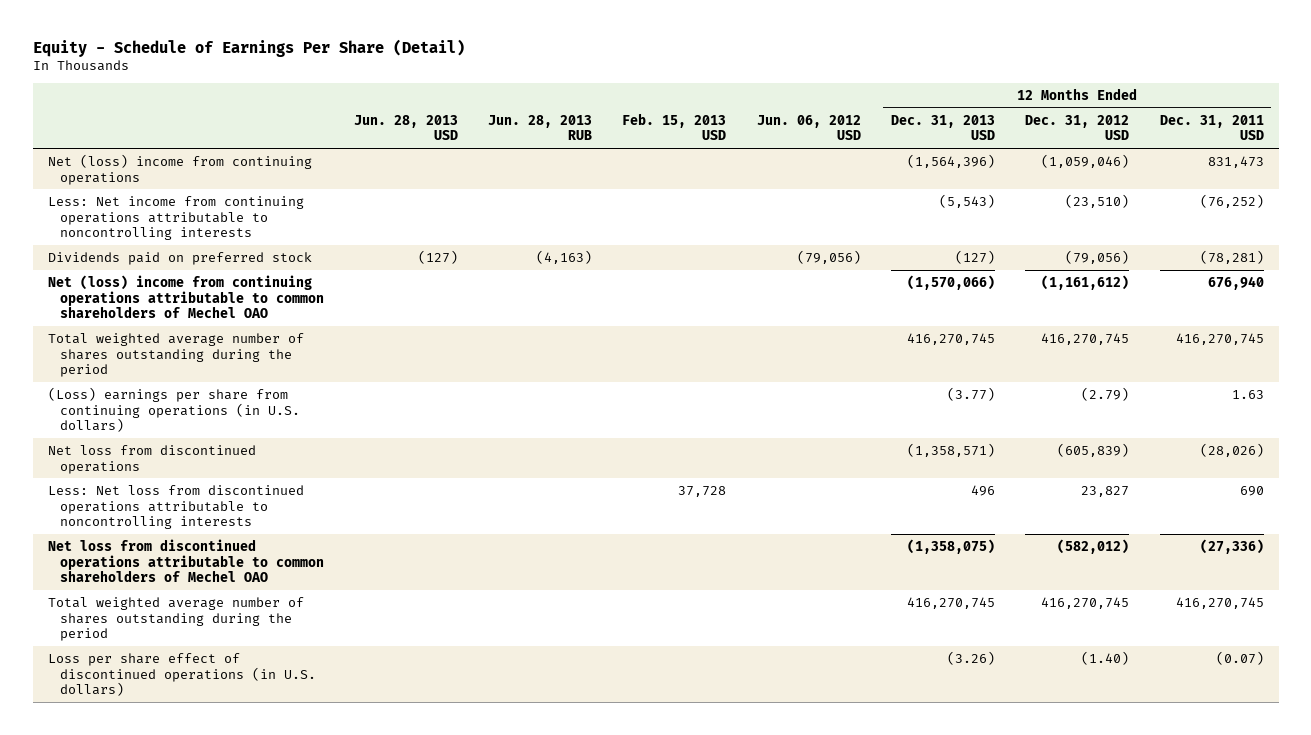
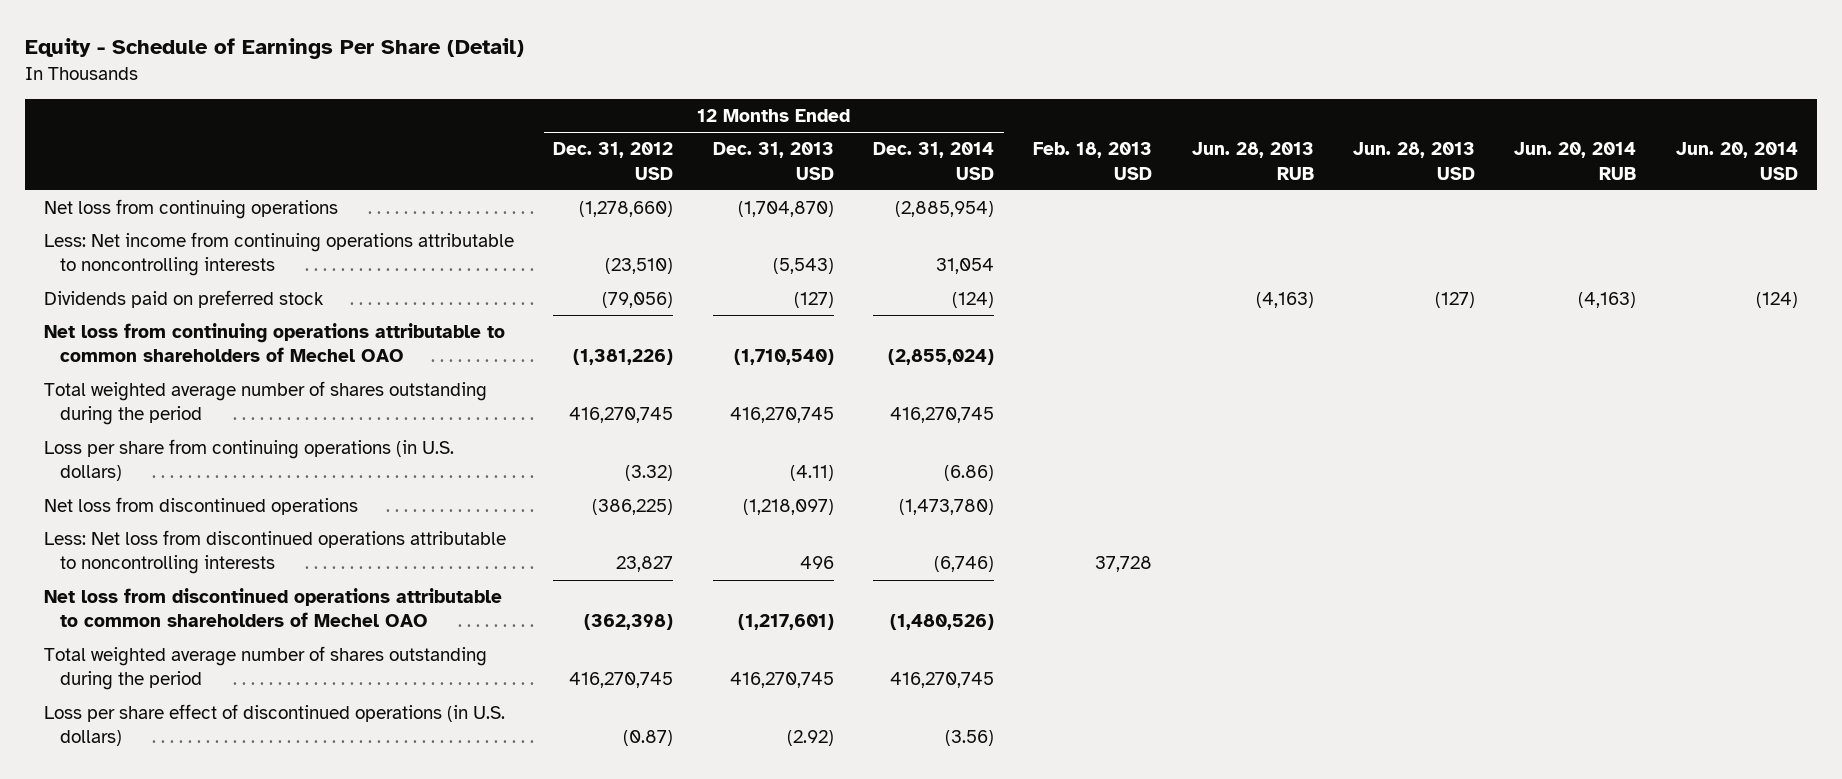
- | Jun. 28, 2013 USD | Jun. 28, 2013 RUB | Feb. 15, 2013 USD | Jun. 06, 2012 USD | 12 Months Ended Dec. 31, 2013 USD | 12 Months Ended Dec. 31, 2012 USD | 12 Months Ended Dec. 31, 2011 USD
+ | 12 Months Ended Dec. 31, 2012 USD | 12 Months Ended Dec. 31, 2013 USD | 12 Months Ended Dec. 31, 2014 USD | Feb. 18, 2013 USD | Jun. 28, 2013 RUB | Jun. 28, 2013 USD | Jun. 20, 2014 RUB | Jun. 20, 2014 USD
- Net (loss) income from continuing operations | | | | | (1,564,396) | (1,059,046) | 831,473
+ Net loss from continuing operations | (1,278,660) | (1,704,870) | (2,885,954) | | | | |
- Net (loss) income from continuing operations attributable to common shareholders of Mechel OAO | | | | | (1,570,066) | (1,161,612) | 676,940
+ Net loss from continuing operations attributable to common shareholders of Mechel OAO | (1,381,226) | (1,710,540) | (2,855,024) | | | | |
- (Loss) earnings per share from continuing operations (in U.S. dollars) | | | | | (3.77) | (2.79) | 1.63
- Net loss from discontinued operations | | | | | (1,358,571) | (605,839) | (28,026)
+ Loss per share from continuing operations (in U.S. dollars) | (3.32) | (4.11) | (6.86) | | | | |
+ Net loss from discontinued operations | (386,225) | (1,218,097) | (1,473,780) | | | | |
- Net loss from discontinued operations attributable to common shareholders of Mechel OAO | | | | | (1,358,075) | (582,012) | (27,336)
+ Net loss from discontinued operations attributable to common shareholders of Mechel OAO | (362,398) | (1,217,601) | (1,480,526) | | | | |
- Loss per share effect of discontinued operations (in U.S. dollars) | | | | | (3.26) | (1.40) | (0.07)
+ Loss per share effect of discontinued operations (in U.S. dollars) | (0.87) | (2.92) | (3.56) | | | | |

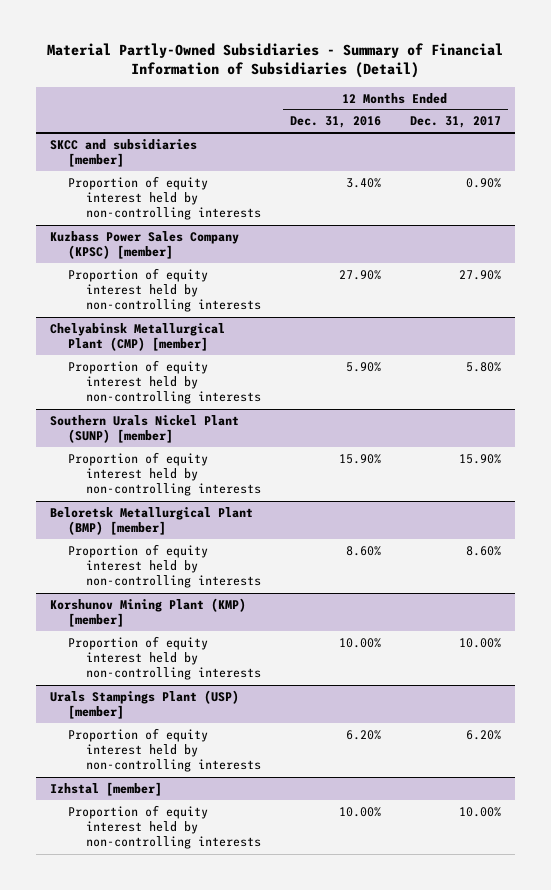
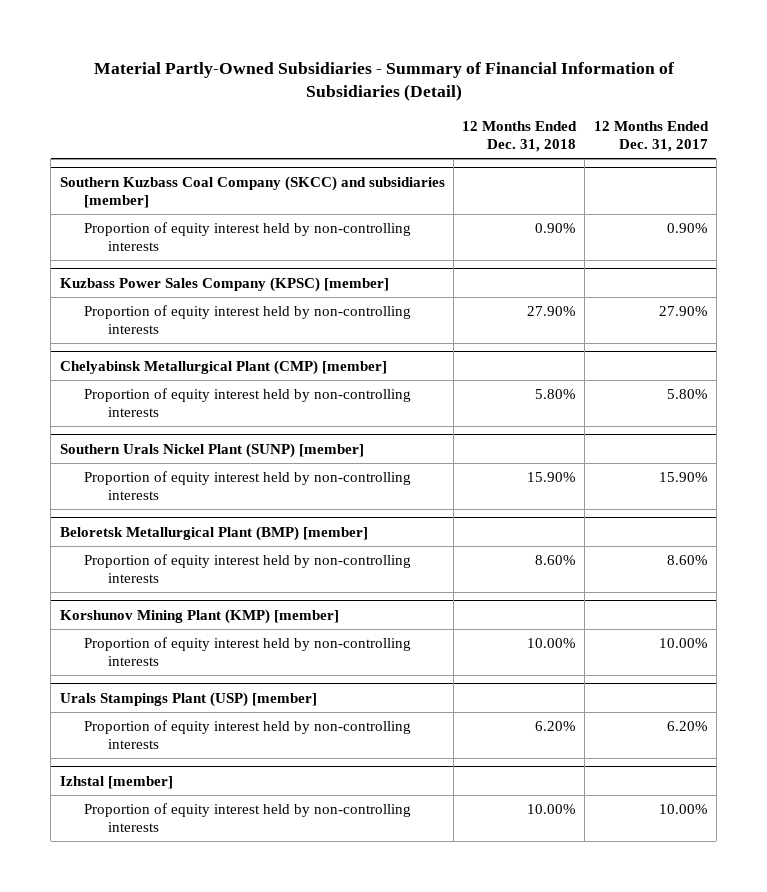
- | 12 Months Ended Dec. 31, 2016 | 12 Months Ended Dec. 31, 2017
+ | 12 Months Ended Dec. 31, 2018 | 12 Months Ended Dec. 31, 2017
- SKCC and subsidiaries [member]
+ Southern Kuzbass Coal Company (SKCC) and subsidiaries [member]

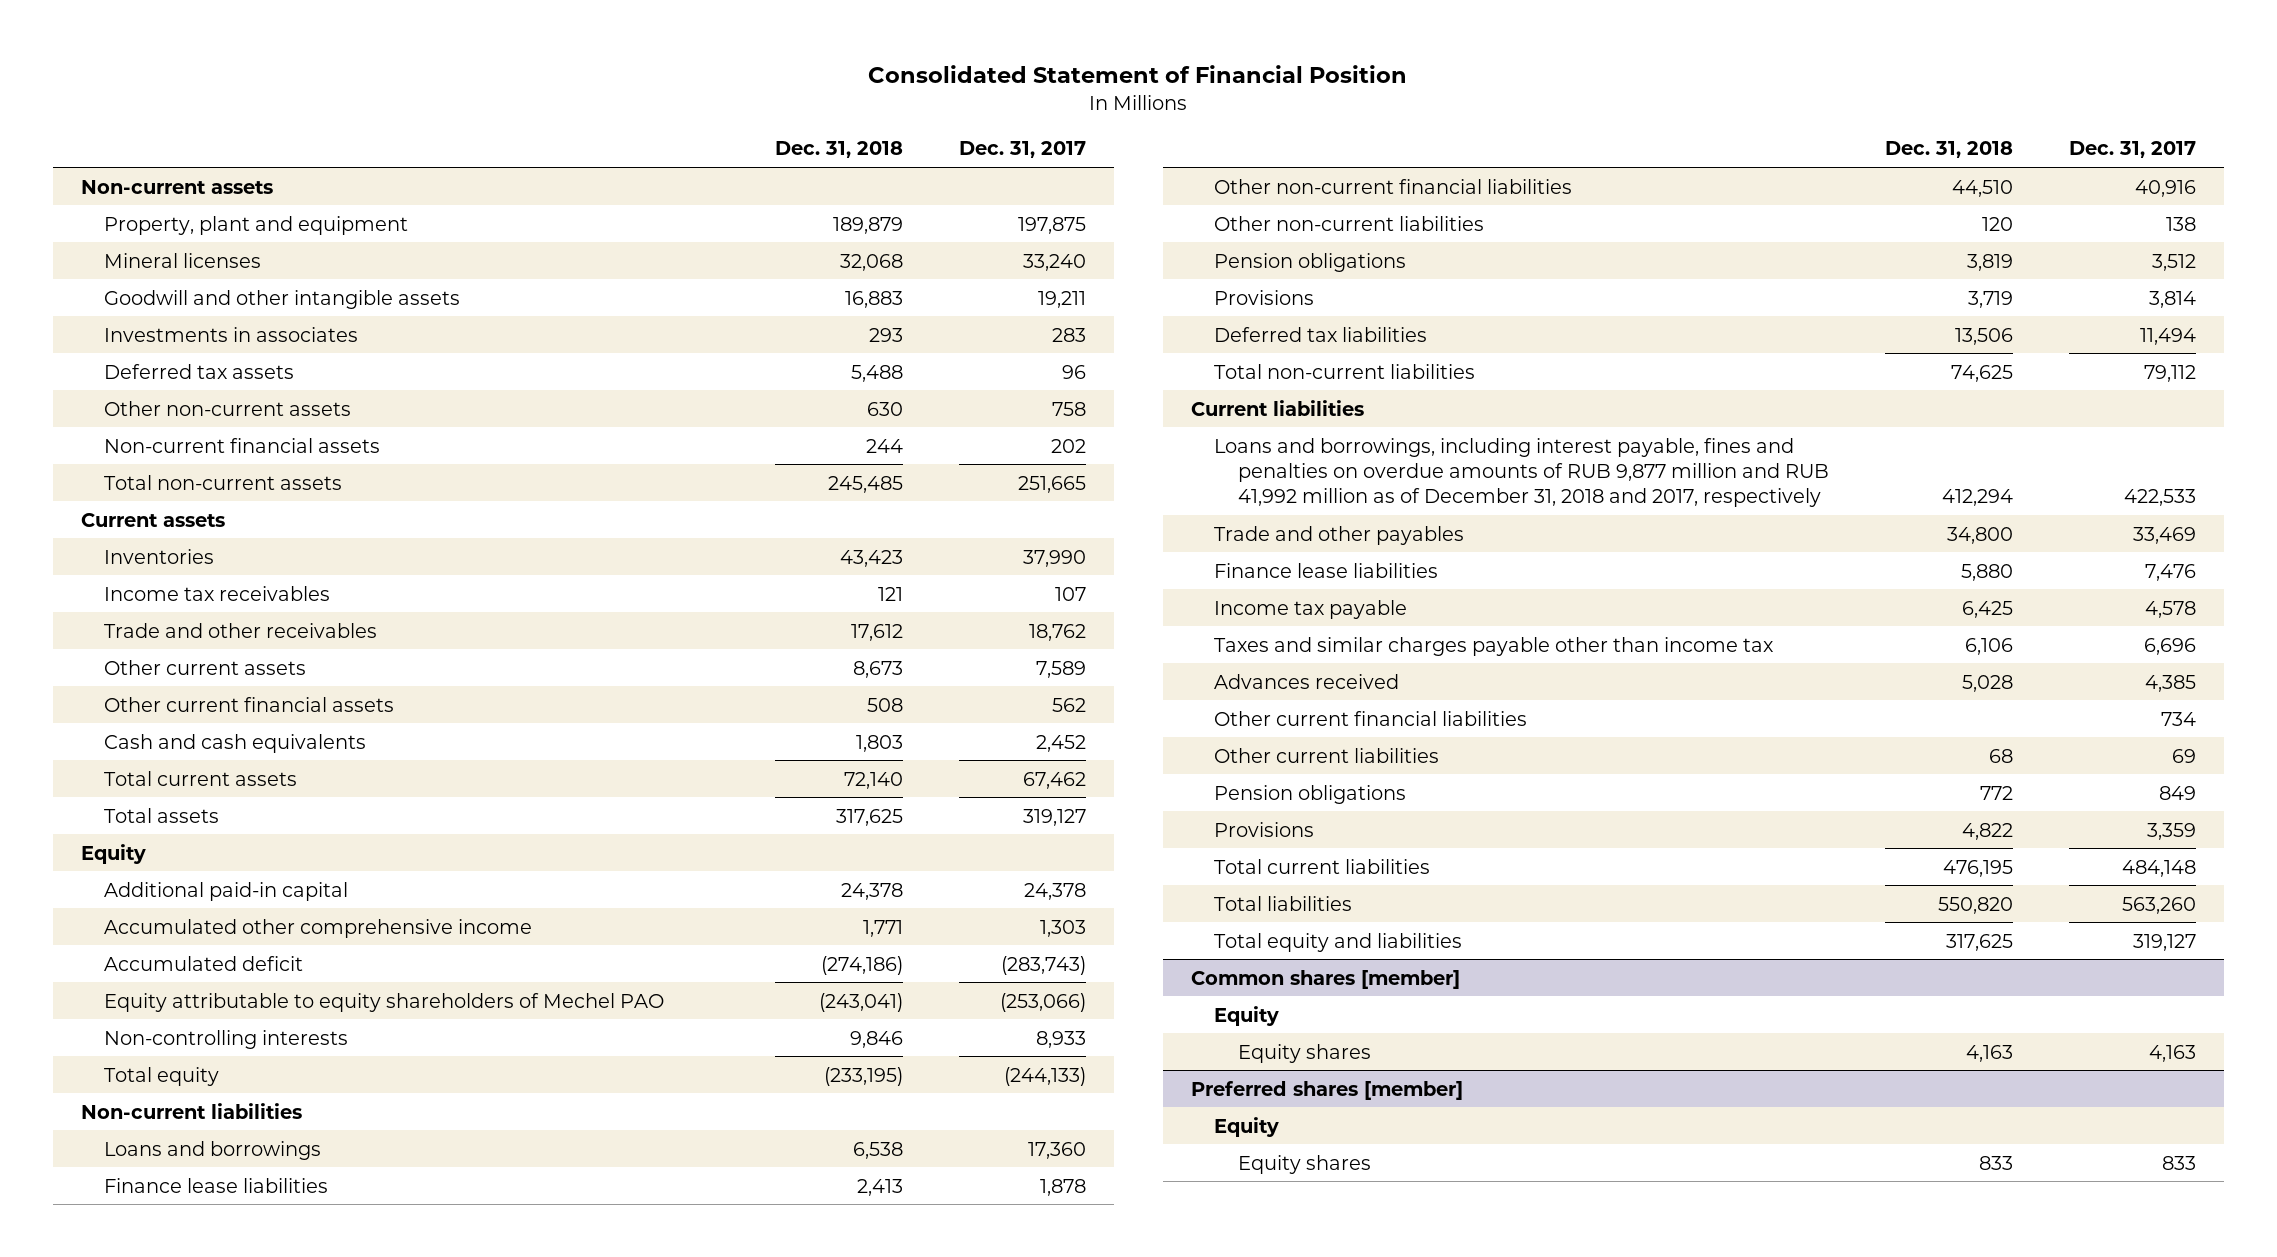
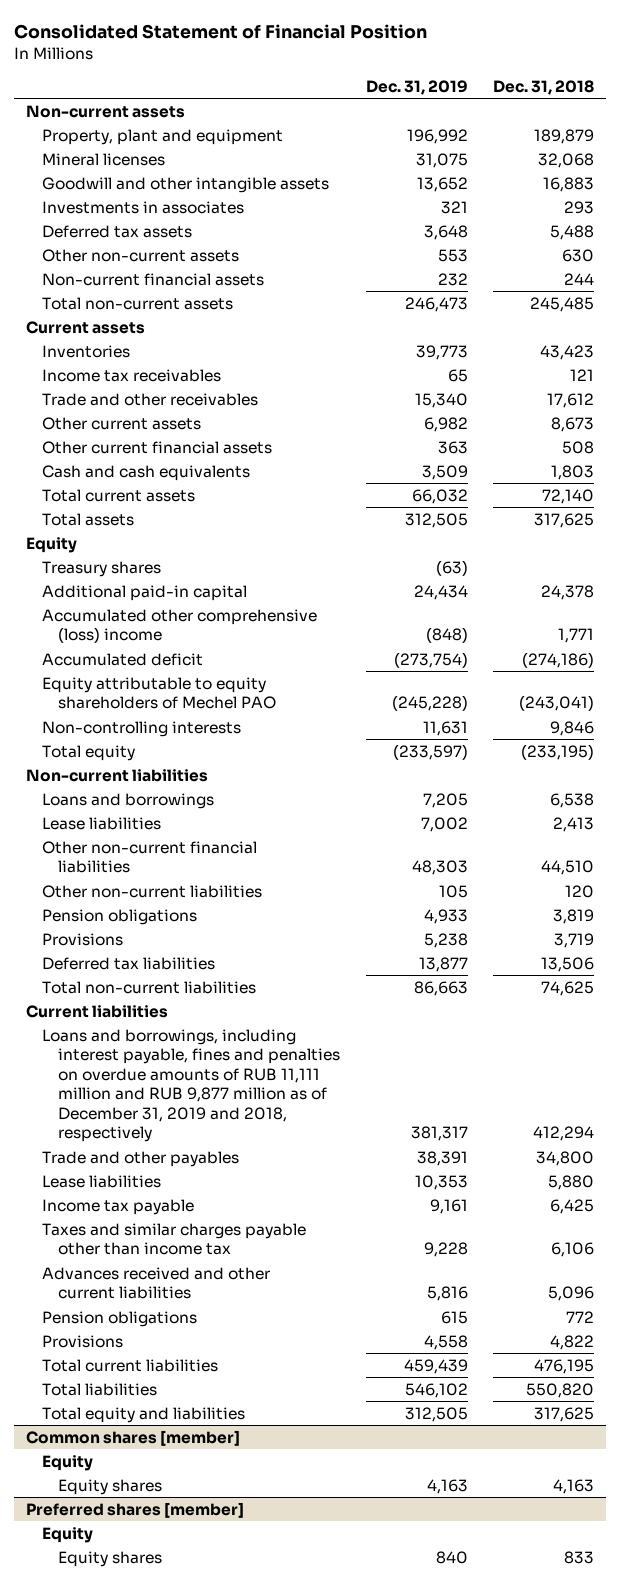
- | Dec. 31, 2018 | Dec. 31, 2017
+ | Dec. 31, 2019 | Dec. 31, 2018
+ Treasury shares | (63) |
- Accumulated other comprehensive income | 1,771 | 1,303
+ Accumulated other comprehensive (loss) income | (848) | 1,771
- Finance lease liabilities | 2,413 | 1,878
+ Lease liabilities | 7,002 | 2,413
- Loans and borrowings, including interest payable, fines and penalties on overdue amounts of RUB 9,877 million and RUB 41,992 million as of December 31, 2018 and 2017, respectively | 412,294 | 422,533
+ Loans and borrowings, including interest payable, fines and penalties on overdue amounts of RUB 11,111 million and RUB 9,877 million as of December 31, 2019 and 2018, respectively | 381,317 | 412,294
- Finance lease liabilities | 5,880 | 7,476
+ Lease liabilities | 10,353 | 5,880
- Advances received | 5,028 | 4,385
- Other current financial liabilities | | 734
- Other current liabilities | 68 | 69
+ Advances received and other current liabilities | 5,816 | 5,096

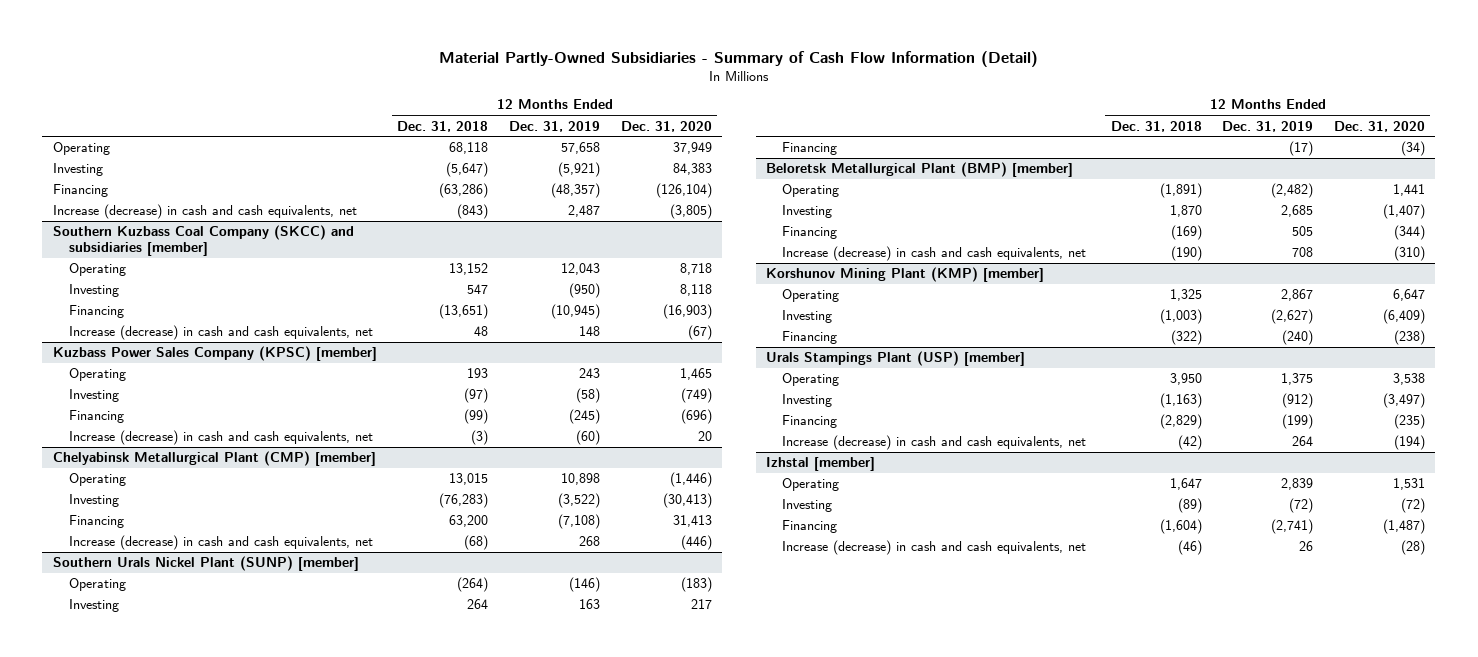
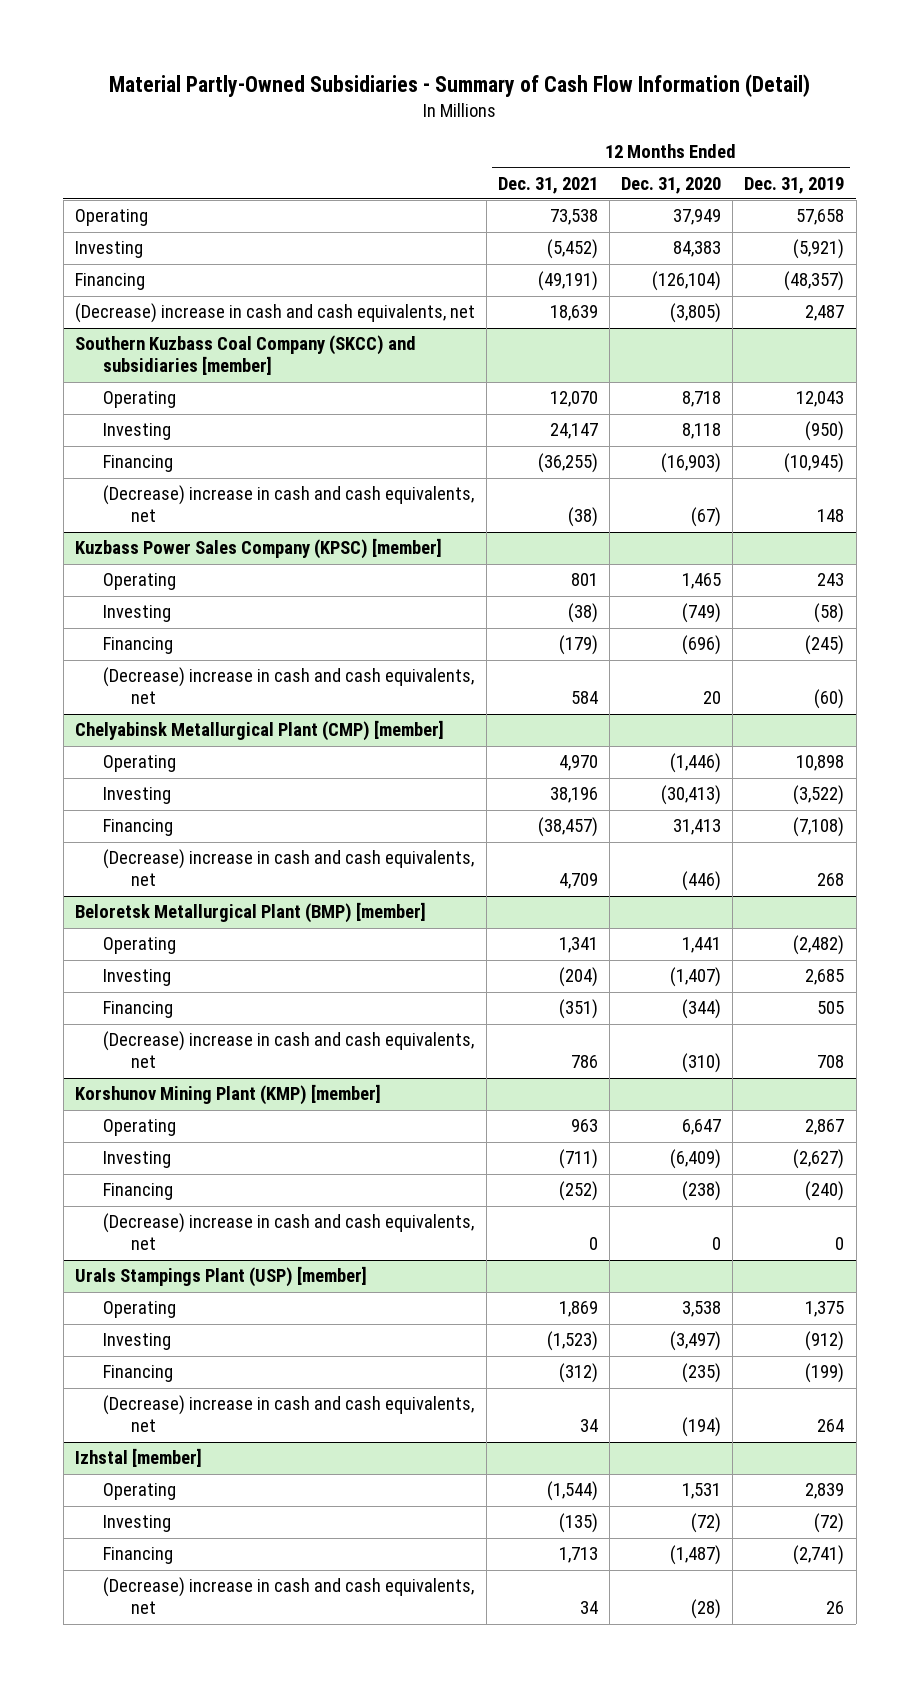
- | 12 Months Ended Dec. 31, 2018 | 12 Months Ended Dec. 31, 2019 | 12 Months Ended Dec. 31, 2020
+ | 12 Months Ended Dec. 31, 2021 | 12 Months Ended Dec. 31, 2020 | 12 Months Ended Dec. 31, 2019
- Increase (decrease) in cash and cash equivalents, net | (843) | 2,487 | (3,805)
+ (Decrease) increase in cash and cash equivalents, net | 18,639 | (3,805) | 2,487
@ Southern Kuzbass Coal Company (SKCC) and subsidiaries [member]
- Increase (decrease) in cash and cash equivalents, net | 48 | 148 | (67)
+ (Decrease) increase in cash and cash equivalents, net | (38) | (67) | 148
@ Kuzbass Power Sales Company (KPSC) [member]
- Increase (decrease) in cash and cash equivalents, net | (3) | (60) | 20
+ (Decrease) increase in cash and cash equivalents, net | 584 | 20 | (60)
@ Chelyabinsk Metallurgical Plant (CMP) [member]
- Increase (decrease) in cash and cash equivalents, net | (68) | 268 | (446)
- Southern Urals Nickel Plant (SUNP) [member]
- Operating | (264) | (146) | (183)
- Investing | 264 | 163 | 217
- Financing | | (17) | (34)
@ Chelyabinsk Metallurgical Plant (CMP) [member]
+ (Decrease) increase in cash and cash equivalents, net | 4,709 | (446) | 268
@ Beloretsk Metallurgical Plant (BMP) [member]
- Increase (decrease) in cash and cash equivalents, net | (190) | 708 | (310)
+ (Decrease) increase in cash and cash equivalents, net | 786 | (310) | 708
@ Korshunov Mining Plant (KMP) [member]
+ (Decrease) increase in cash and cash equivalents, net | 0 | 0 | 0
@ Urals Stampings Plant (USP) [member]
- Increase (decrease) in cash and cash equivalents, net | (42) | 264 | (194)
+ (Decrease) increase in cash and cash equivalents, net | 34 | (194) | 264
@ Izhstal [member]
- Increase (decrease) in cash and cash equivalents, net | (46) | 26 | (28)
+ (Decrease) increase in cash and cash equivalents, net | 34 | (28) | 26

